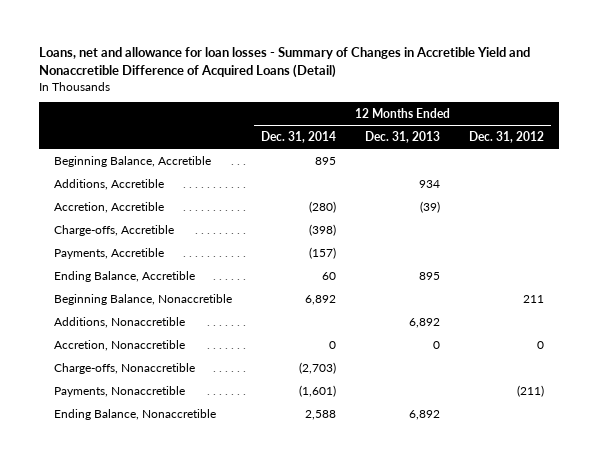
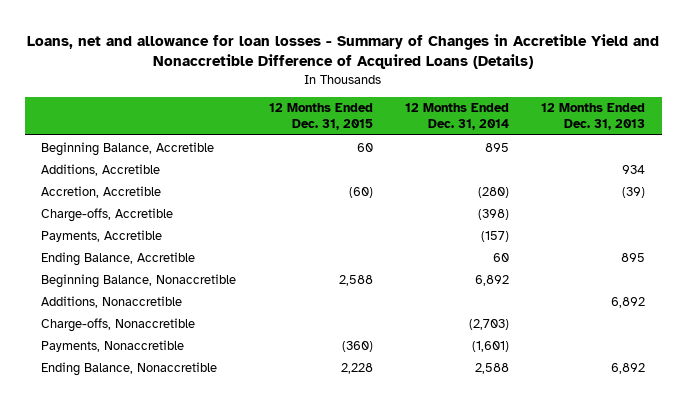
- Loans, net and allowance for loan losses - Summary of Changes in Accretible Yield and Nonaccretible Difference of Acquired Loans (Detail)
+ Loans, net and allowance for loan losses - Summary of Changes in Accretible Yield and Nonaccretible Difference of Acquired Loans (Details)
- | 12 Months Ended Dec. 31, 2014 | 12 Months Ended Dec. 31, 2013 | 12 Months Ended Dec. 31, 2012
+ | 12 Months Ended Dec. 31, 2015 | 12 Months Ended Dec. 31, 2014 | 12 Months Ended Dec. 31, 2013
- Accretion, Nonaccretible | 0 | 0 | 0

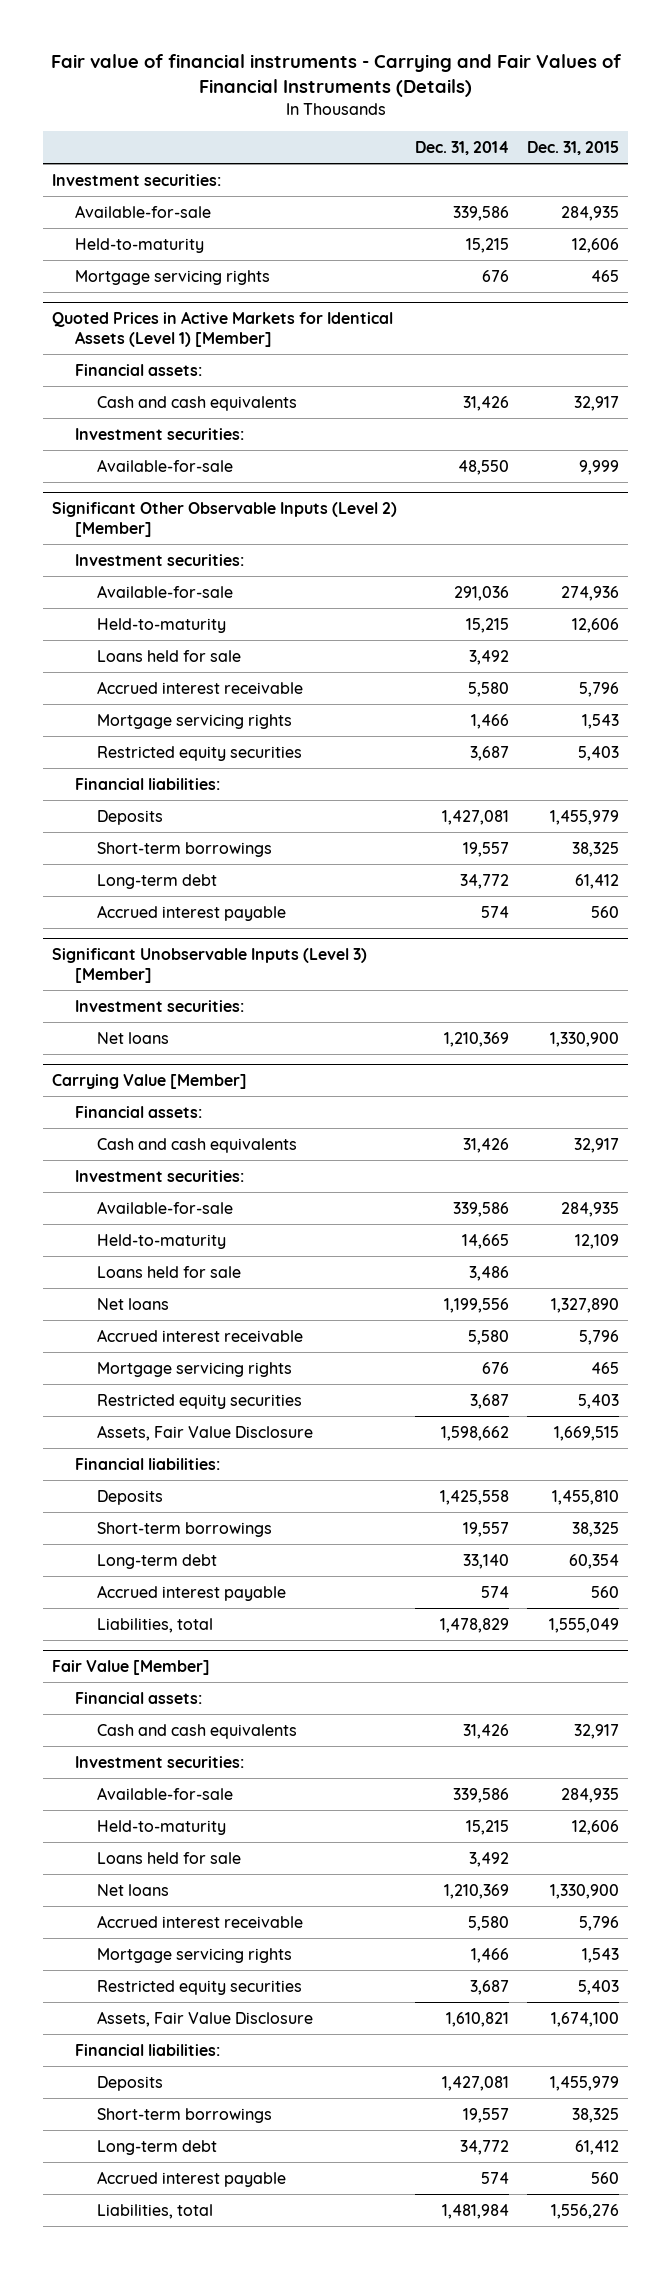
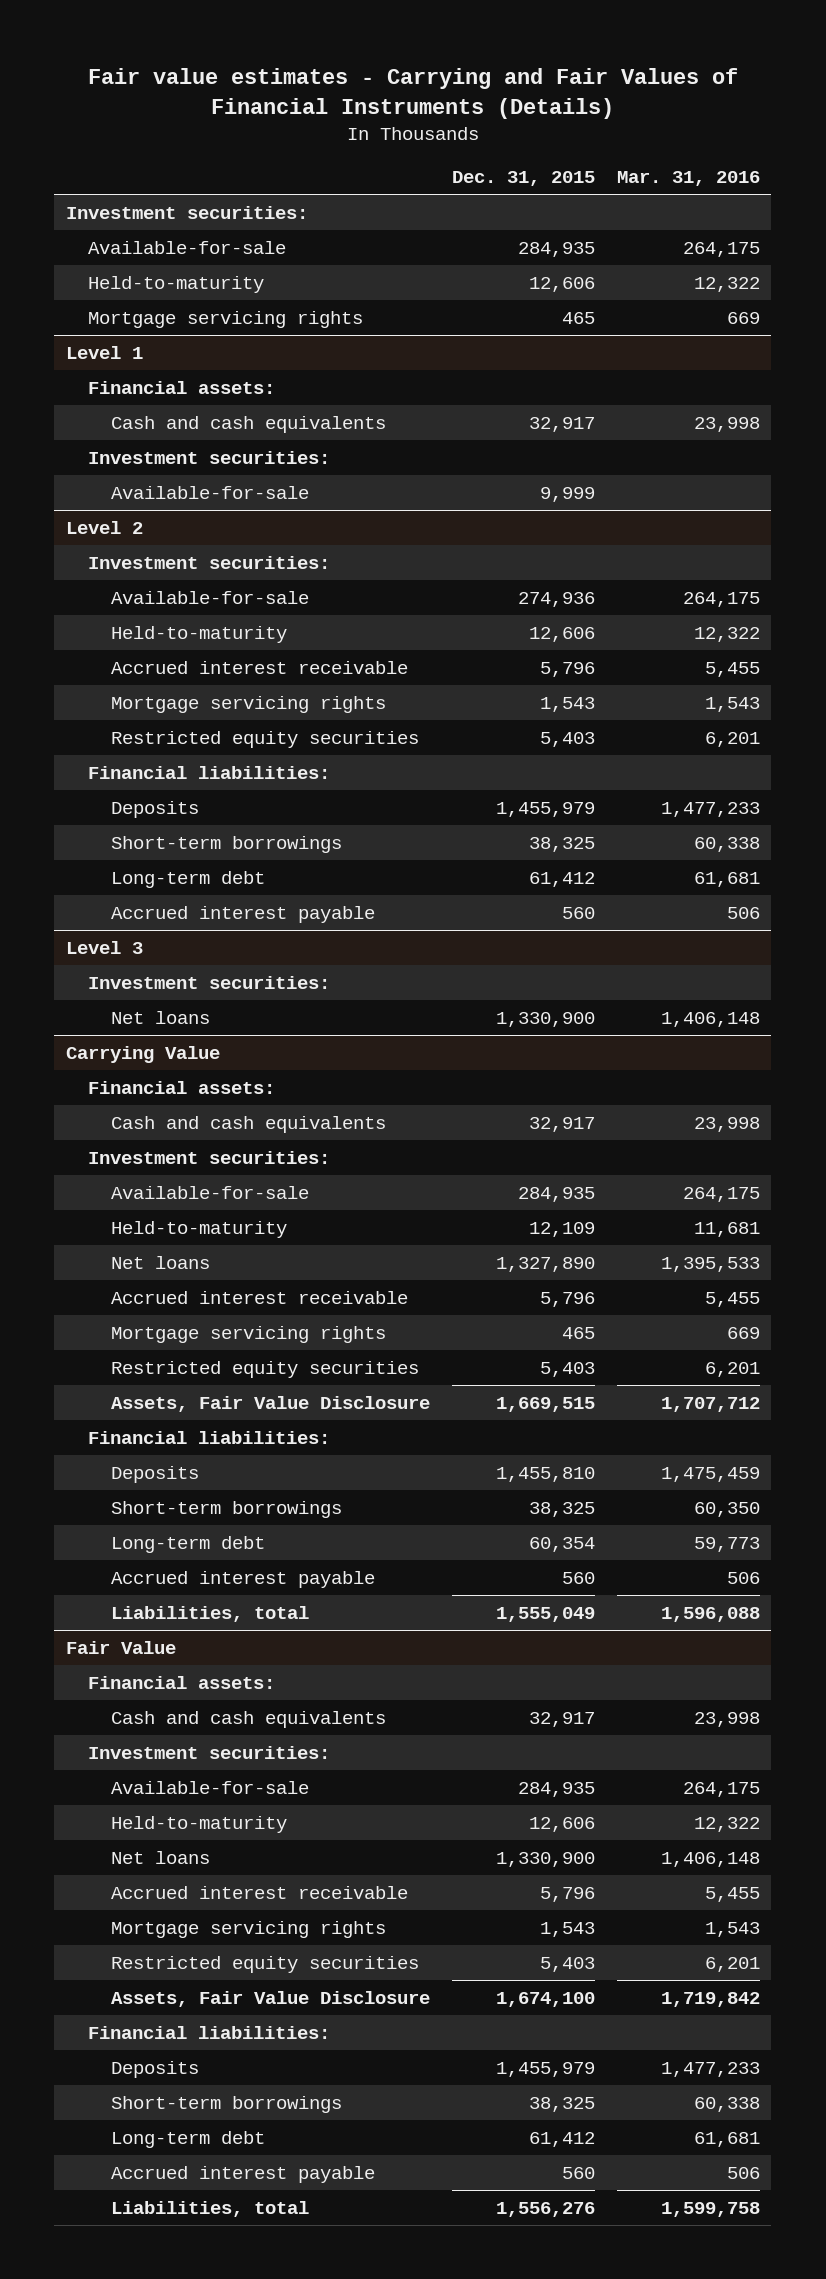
- Fair value of financial instruments - Carrying and Fair Values of Financial Instruments (Details)
+ Fair value estimates - Carrying and Fair Values of Financial Instruments (Details)
- | Dec. 31, 2014 | Dec. 31, 2015
+ | Dec. 31, 2015 | Mar. 31, 2016
- Quoted Prices in Active Markets for Identical Assets (Level 1) [Member]
+ Level 1
- Significant Other Observable Inputs (Level 2) [Member]
+ Level 2
- Loans held for sale | 3,492 |
- Significant Unobservable Inputs (Level 3) [Member]
+ Level 3
- Carrying Value [Member]
+ Carrying Value
- Loans held for sale | 3,486 |
- Fair Value [Member]
+ Fair Value
- Loans held for sale | 3,492 |

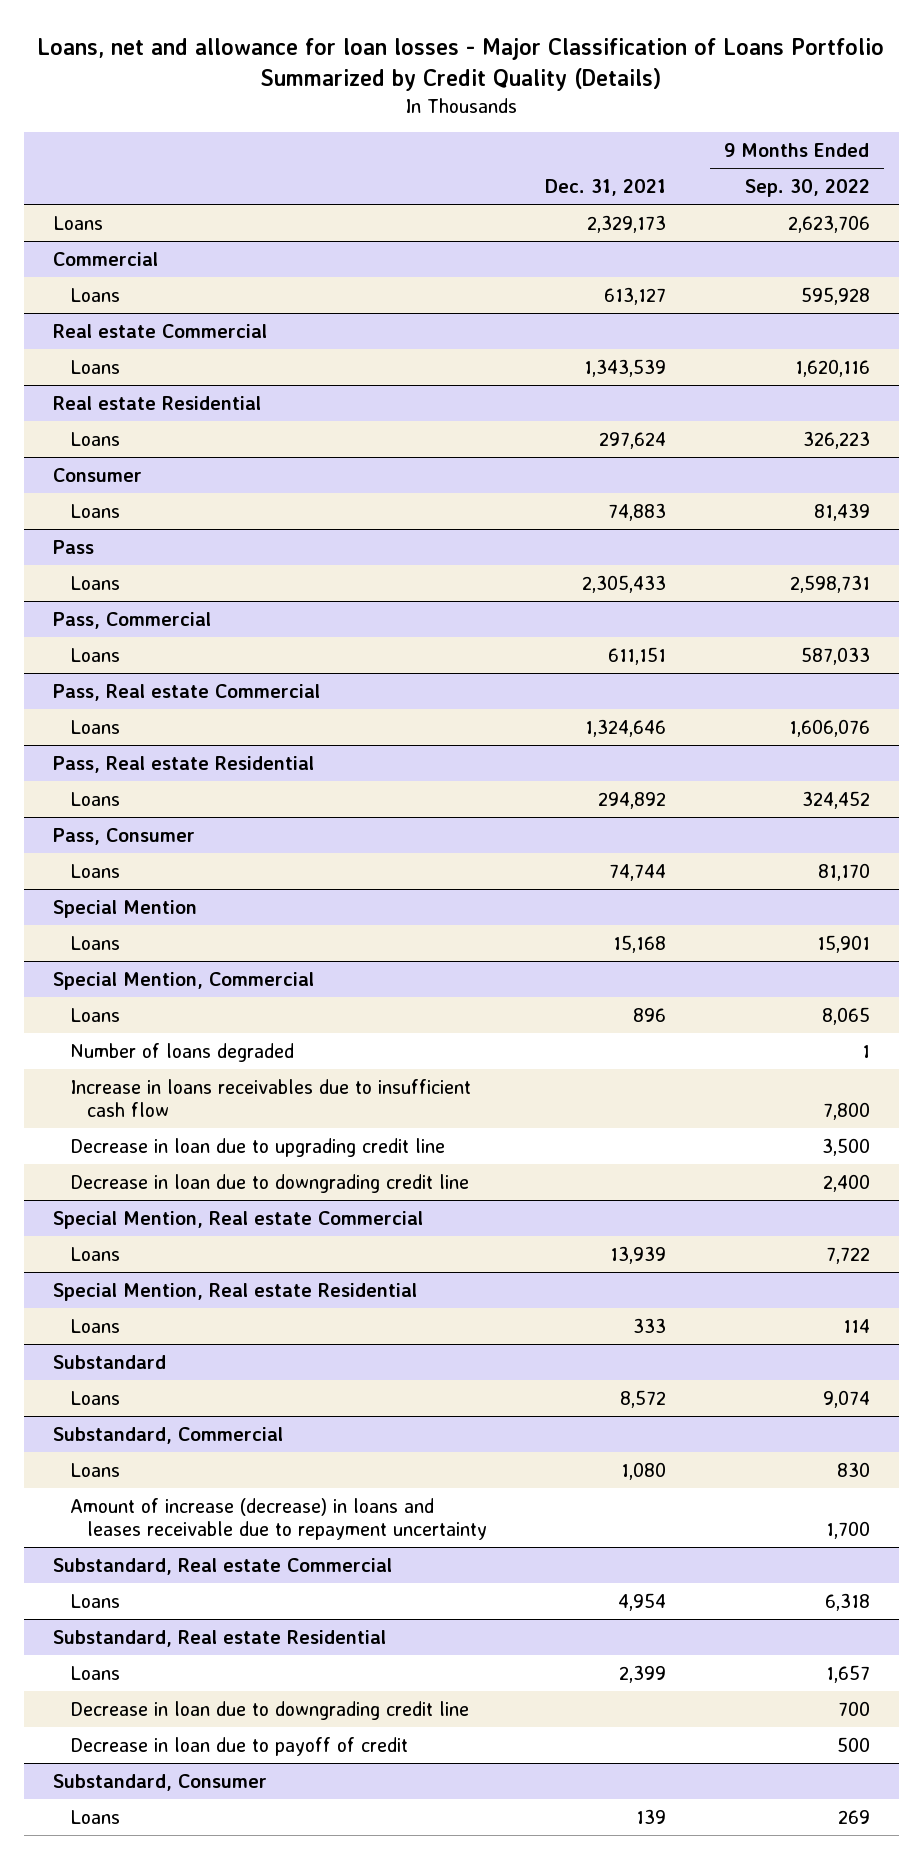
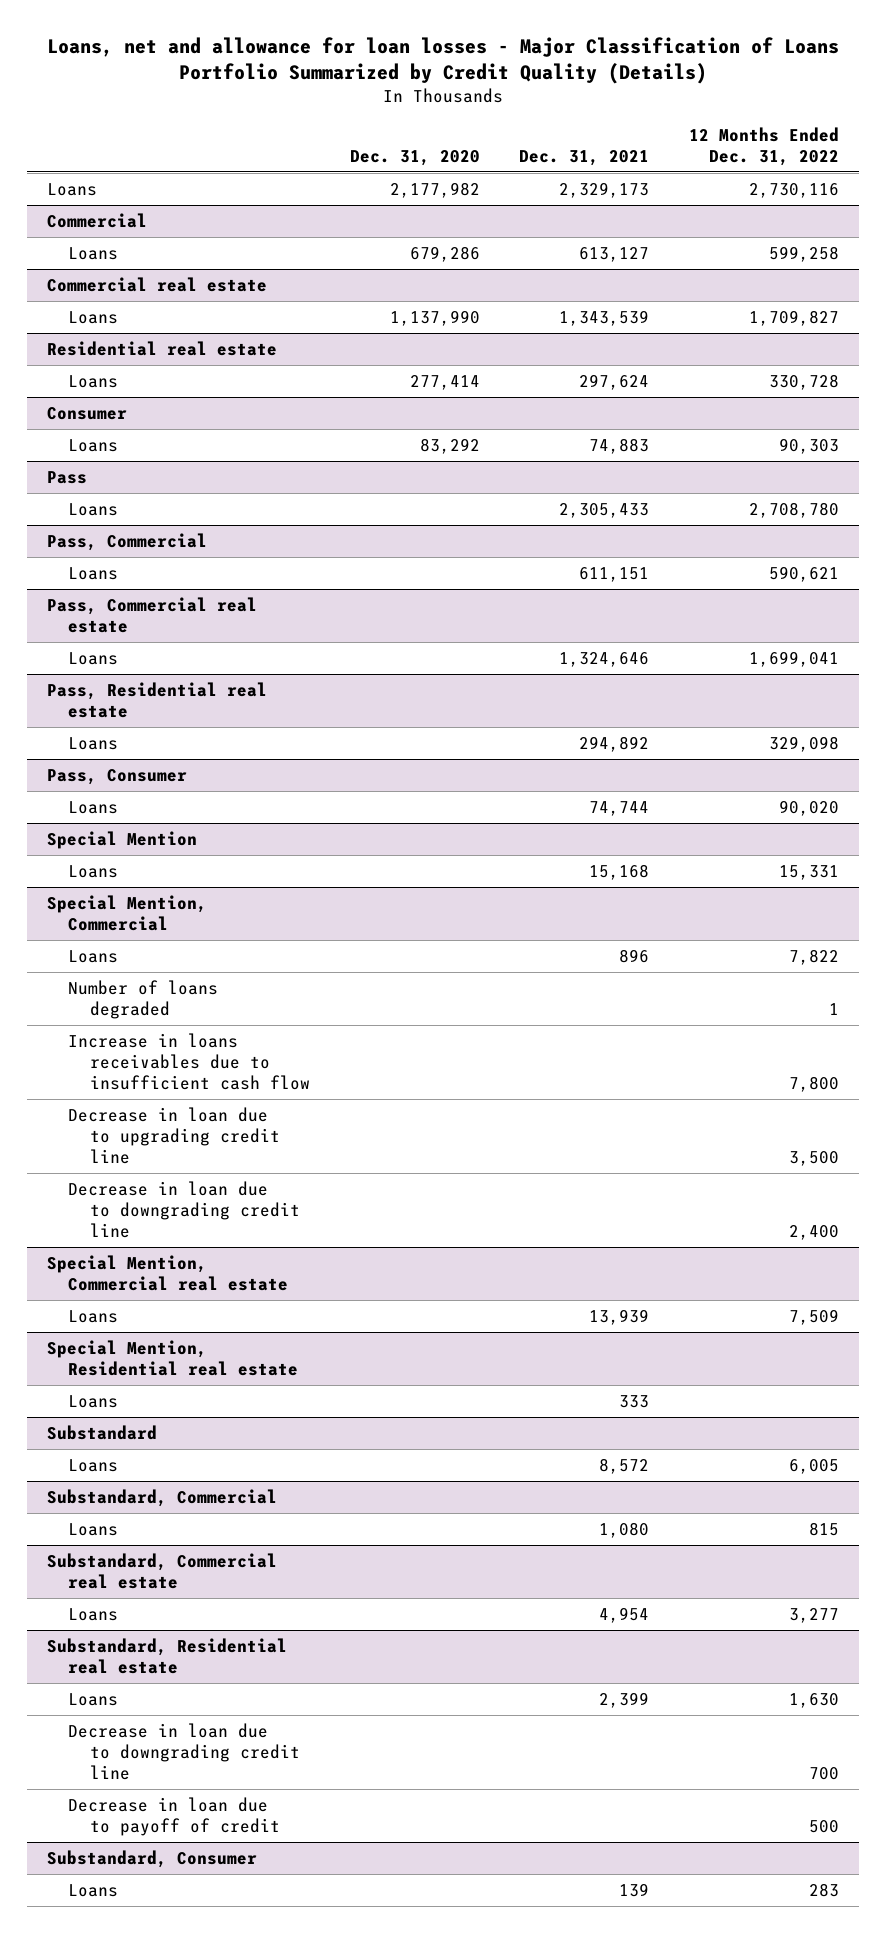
- | Dec. 31, 2021 | 9 Months Ended Sep. 30, 2022
+ | Dec. 31, 2020 | Dec. 31, 2021 | 12 Months Ended Dec. 31, 2022
- Real estate Commercial
+ Commercial real estate
- Real estate Residential
+ Residential real estate
- Pass, Real estate Commercial
+ Pass, Commercial real estate
- Pass, Real estate Residential
+ Pass, Residential real estate
- Special Mention, Real estate Commercial
+ Special Mention, Commercial real estate
- Special Mention, Real estate Residential
+ Special Mention, Residential real estate
@ Substandard, Commercial
- Amount of increase (decrease) in loans and leases receivable due to repayment uncertainty | | 1,700
- Substandard, Real estate Commercial
+ Substandard, Commercial real estate
- Substandard, Real estate Residential
+ Substandard, Residential real estate

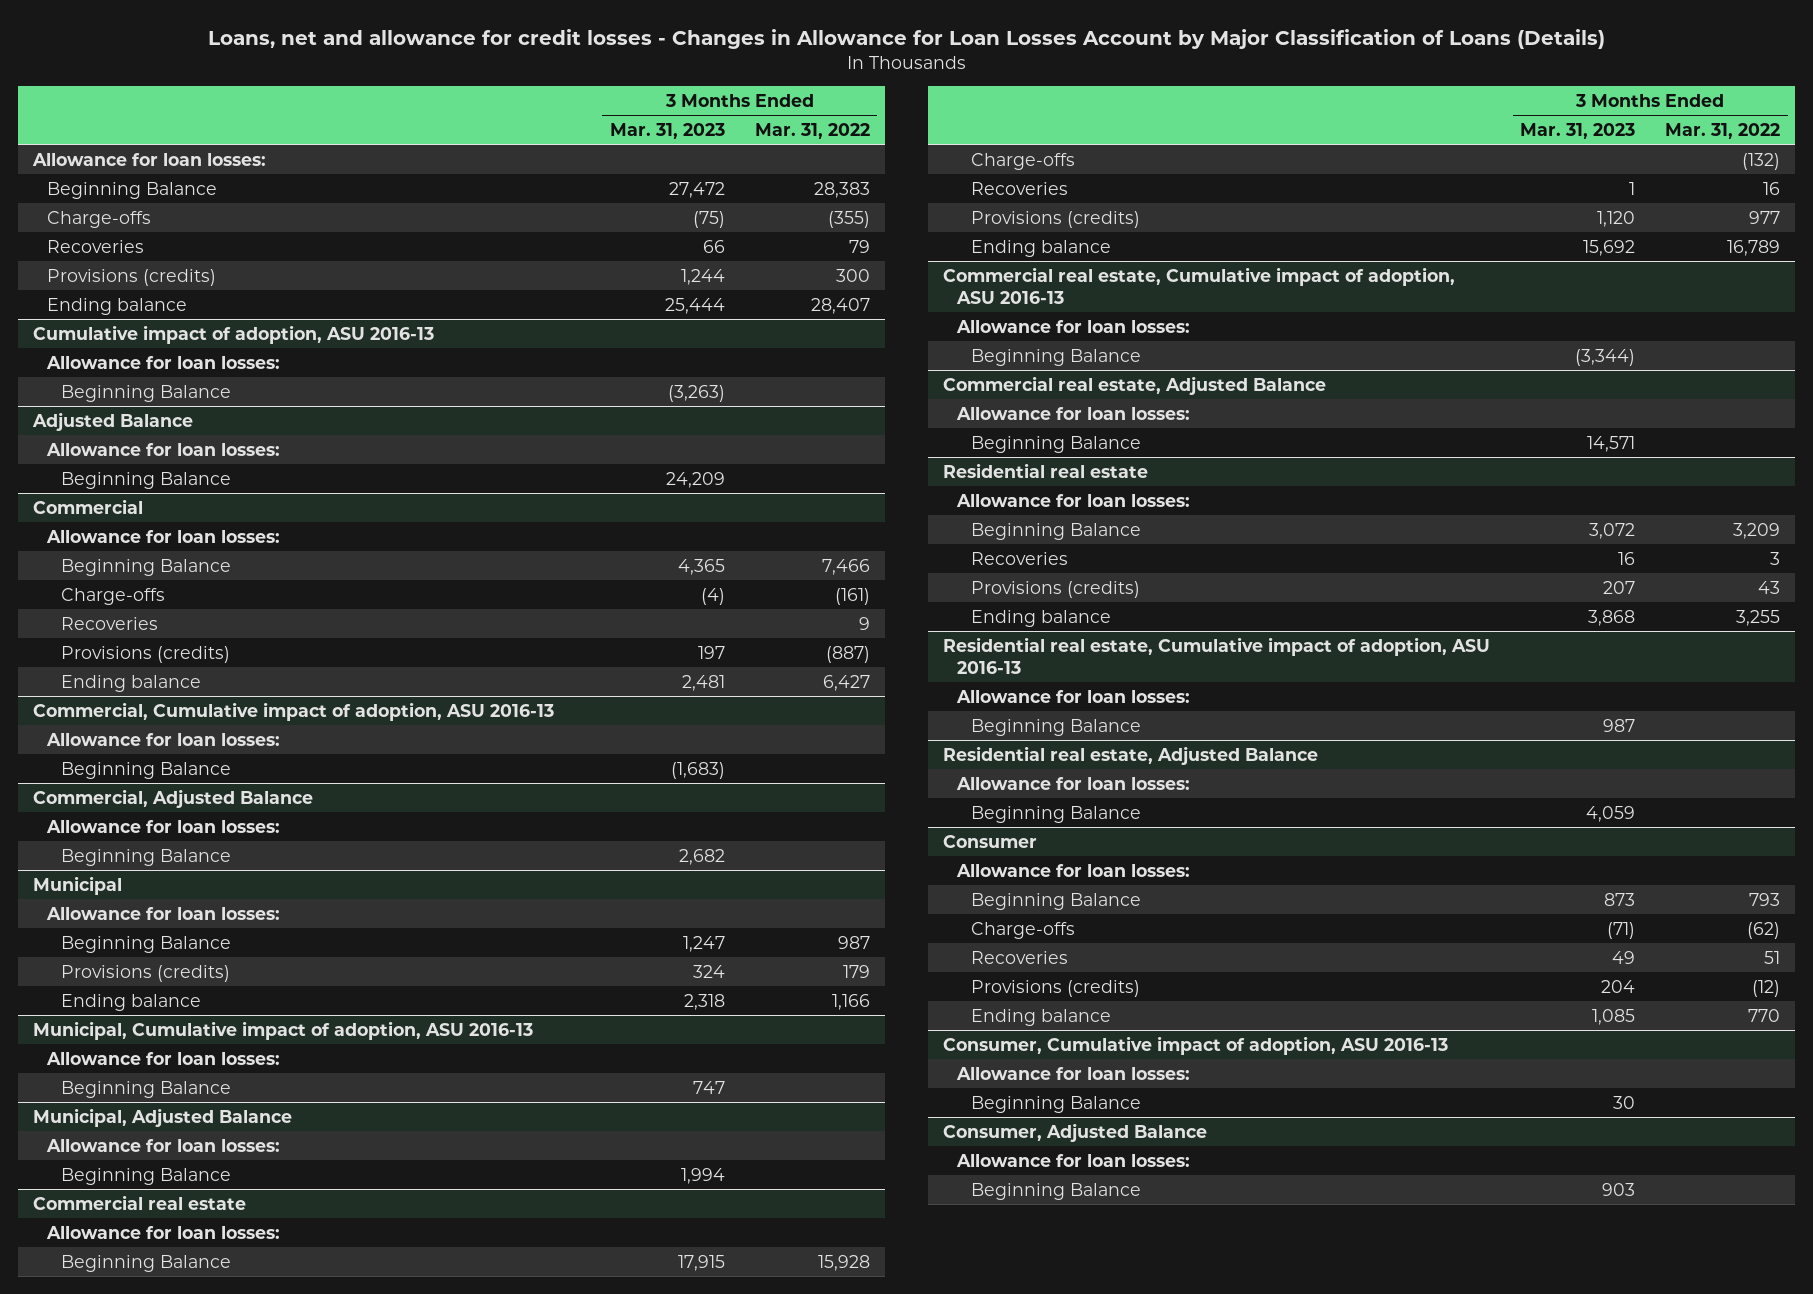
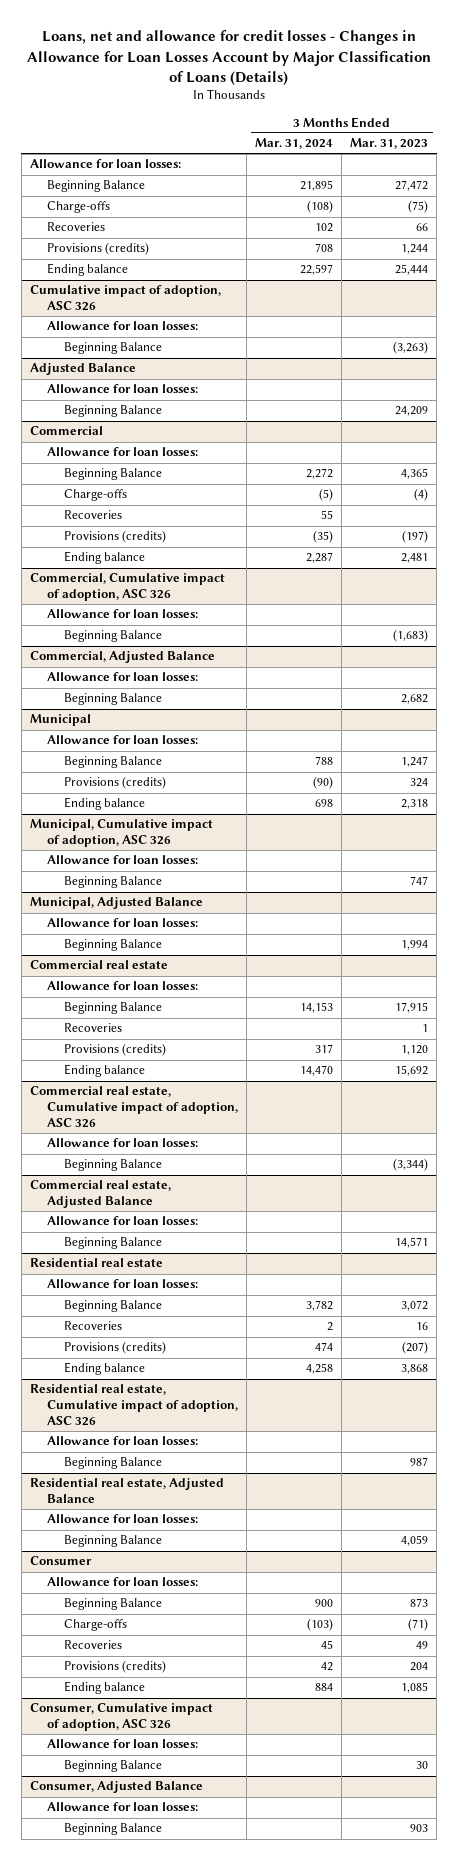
- | 3 Months Ended Mar. 31, 2023 | 3 Months Ended Mar. 31, 2022
+ | 3 Months Ended Mar. 31, 2024 | 3 Months Ended Mar. 31, 2023
- Cumulative impact of adoption, ASU 2016-13
+ Cumulative impact of adoption, ASC 326
@ Commercial
- Provisions (credits) | 197 | (887)
+ Provisions (credits) | (35) | (197)
- Commercial, Cumulative impact of adoption, ASU 2016-13
+ Commercial, Cumulative impact of adoption, ASC 326
- Municipal, Cumulative impact of adoption, ASU 2016-13
+ Municipal, Cumulative impact of adoption, ASC 326
@ Commercial real estate
- Charge-offs | | (132)
- Commercial real estate, Cumulative impact of adoption, ASU 2016-13
+ Commercial real estate, Cumulative impact of adoption, ASC 326
@ Residential real estate
- Provisions (credits) | 207 | 43
+ Provisions (credits) | 474 | (207)
- Residential real estate, Cumulative impact of adoption, ASU 2016-13
+ Residential real estate, Cumulative impact of adoption, ASC 326
- Consumer, Cumulative impact of adoption, ASU 2016-13
+ Consumer, Cumulative impact of adoption, ASC 326

